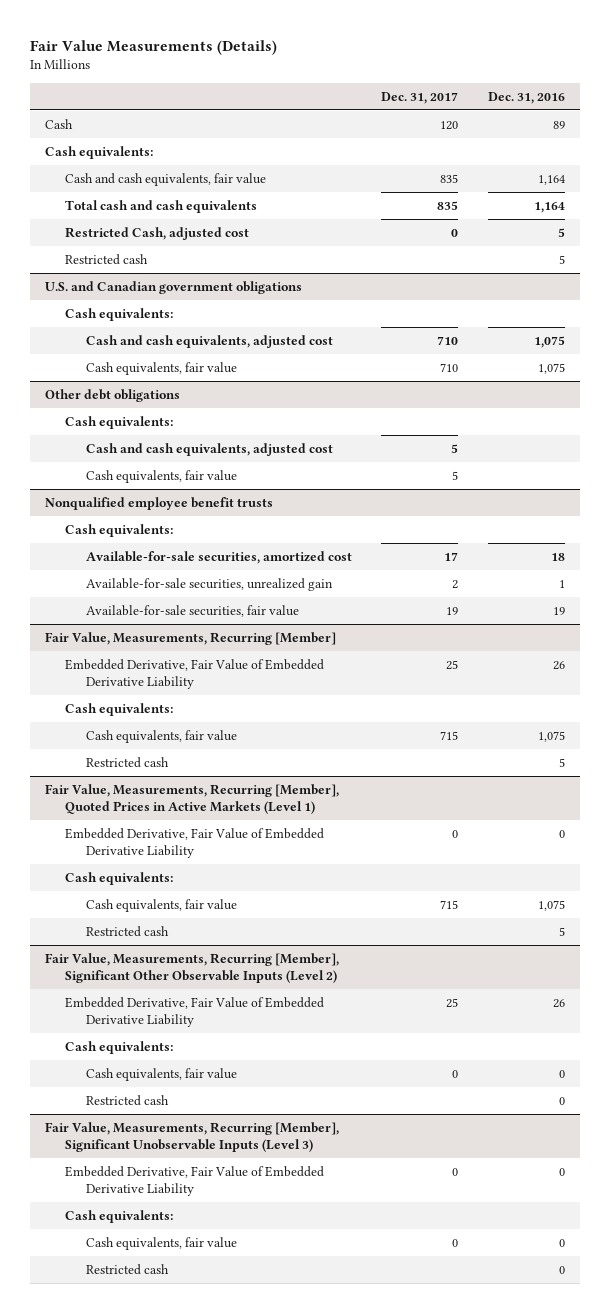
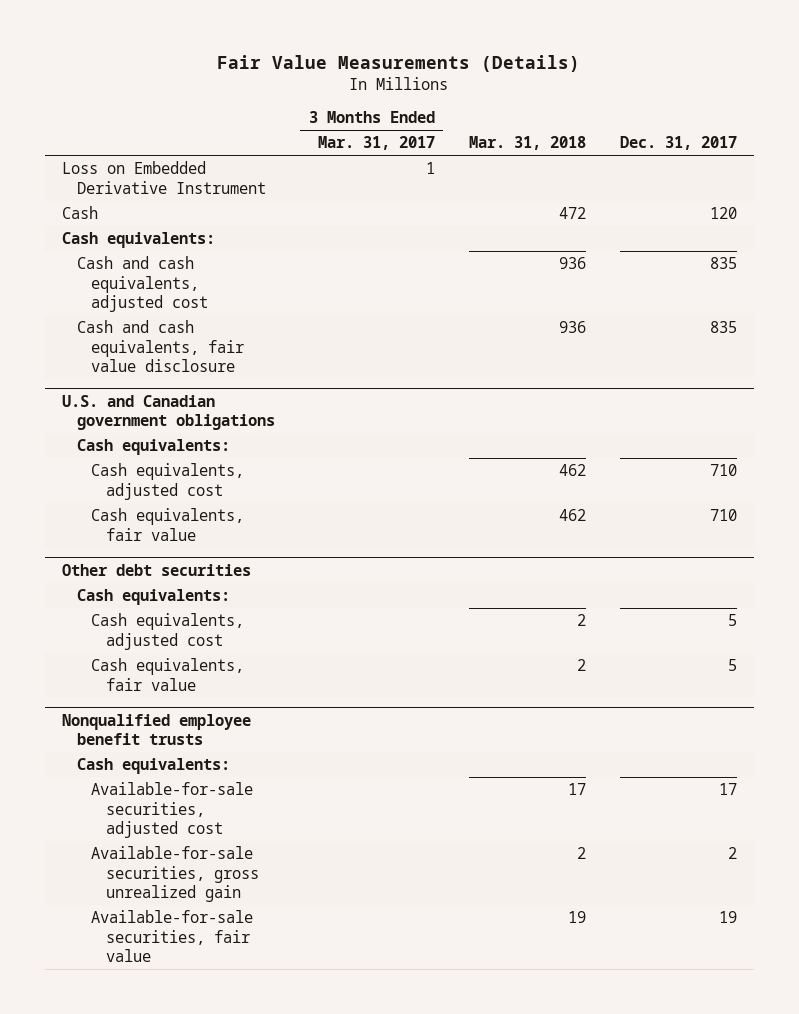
- | Dec. 31, 2017 | Dec. 31, 2016
+ | 3 Months Ended Mar. 31, 2017 | Mar. 31, 2018 | Dec. 31, 2017
+ Loss on Embedded Derivative Instrument | 1 | |
- Cash and cash equivalents, fair value | 835 | 1,164
- Total cash and cash equivalents | 835 | 1,164
- Restricted Cash, adjusted cost | 0 | 5
- Restricted cash | | 5
+ Cash and cash equivalents, adjusted cost | | 936 | 835
+ Cash and cash equivalents, fair value disclosure | | 936 | 835
@ U.S. and Canadian government obligations
- Cash and cash equivalents, adjusted cost | 710 | 1,075
+ Cash equivalents, adjusted cost | | 462 | 710
- Other debt obligations
+ Other debt securities
- Cash and cash equivalents, adjusted cost | 5 |
+ Cash equivalents, adjusted cost | | 2 | 5
@ Nonqualified employee benefit trusts
- Available-for-sale securities, amortized cost | 17 | 18
- Available-for-sale securities, unrealized gain | 2 | 1
+ Available-for-sale securities, adjusted cost | | 17 | 17
+ Available-for-sale securities, gross unrealized gain | | 2 | 2
- Fair Value, Measurements, Recurring [Member]
- Embedded Derivative, Fair Value of Embedded Derivative Liability | 25 | 26
- Cash equivalents:
- Cash equivalents, fair value | 715 | 1,075
- Restricted cash | | 5
- Fair Value, Measurements, Recurring [Member], Quoted Prices in Active Markets (Level 1)
- Embedded Derivative, Fair Value of Embedded Derivative Liability | 0 | 0
- Cash equivalents:
- Cash equivalents, fair value | 715 | 1,075
- Restricted cash | | 5
- Fair Value, Measurements, Recurring [Member], Significant Other Observable Inputs (Level 2)
- Embedded Derivative, Fair Value of Embedded Derivative Liability | 25 | 26
- Cash equivalents:
- Cash equivalents, fair value | 0 | 0
- Restricted cash | | 0
- Fair Value, Measurements, Recurring [Member], Significant Unobservable Inputs (Level 3)
- Embedded Derivative, Fair Value of Embedded Derivative Liability | 0 | 0
- Cash equivalents:
- Cash equivalents, fair value | 0 | 0
- Restricted cash | | 0

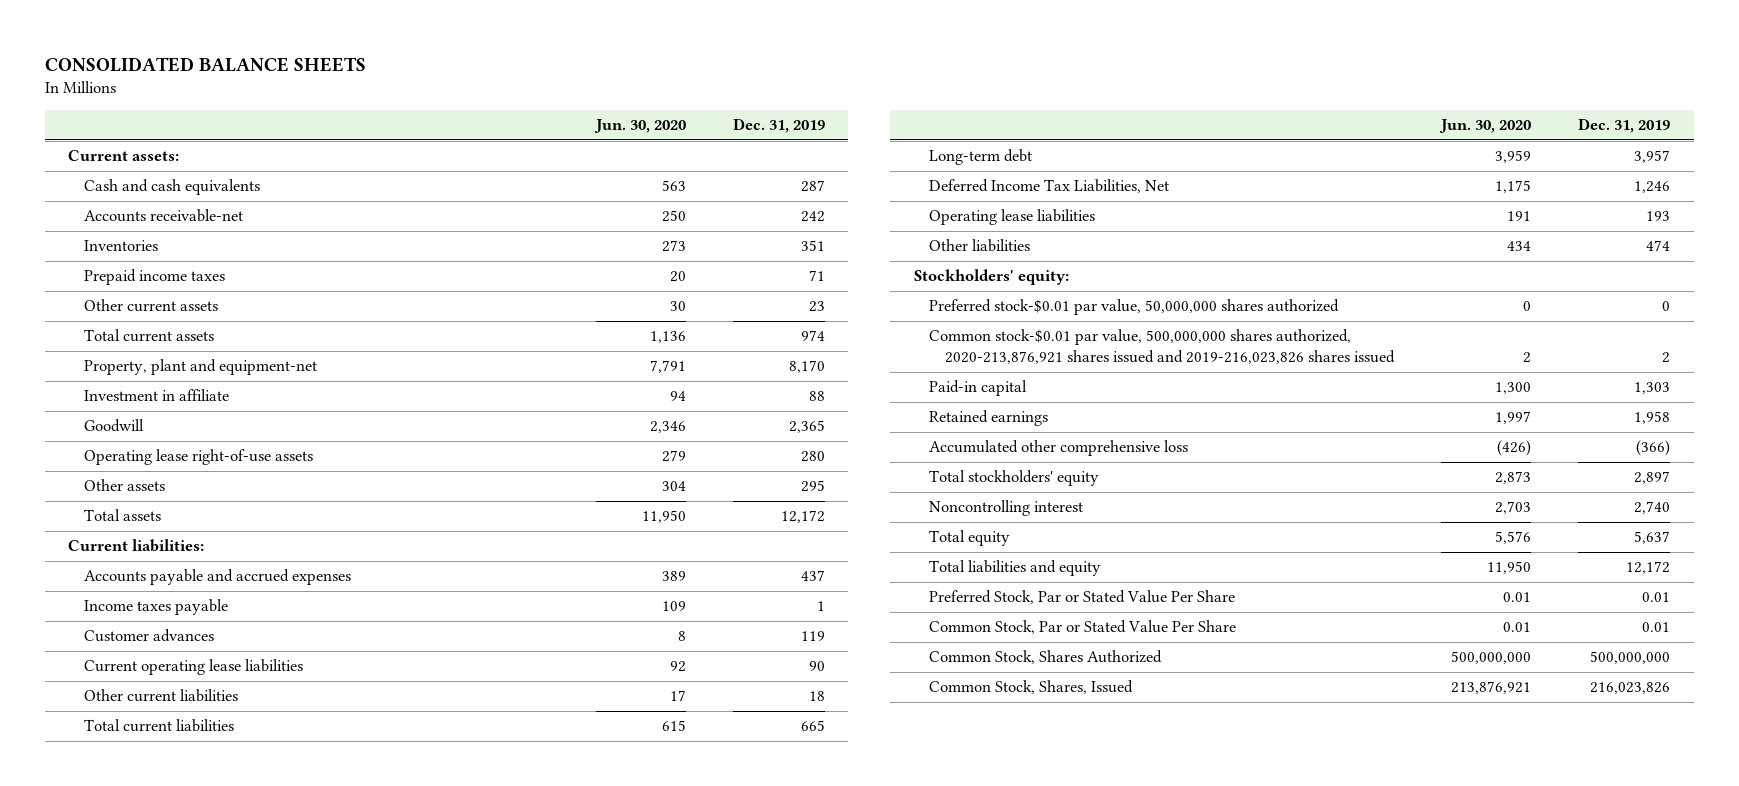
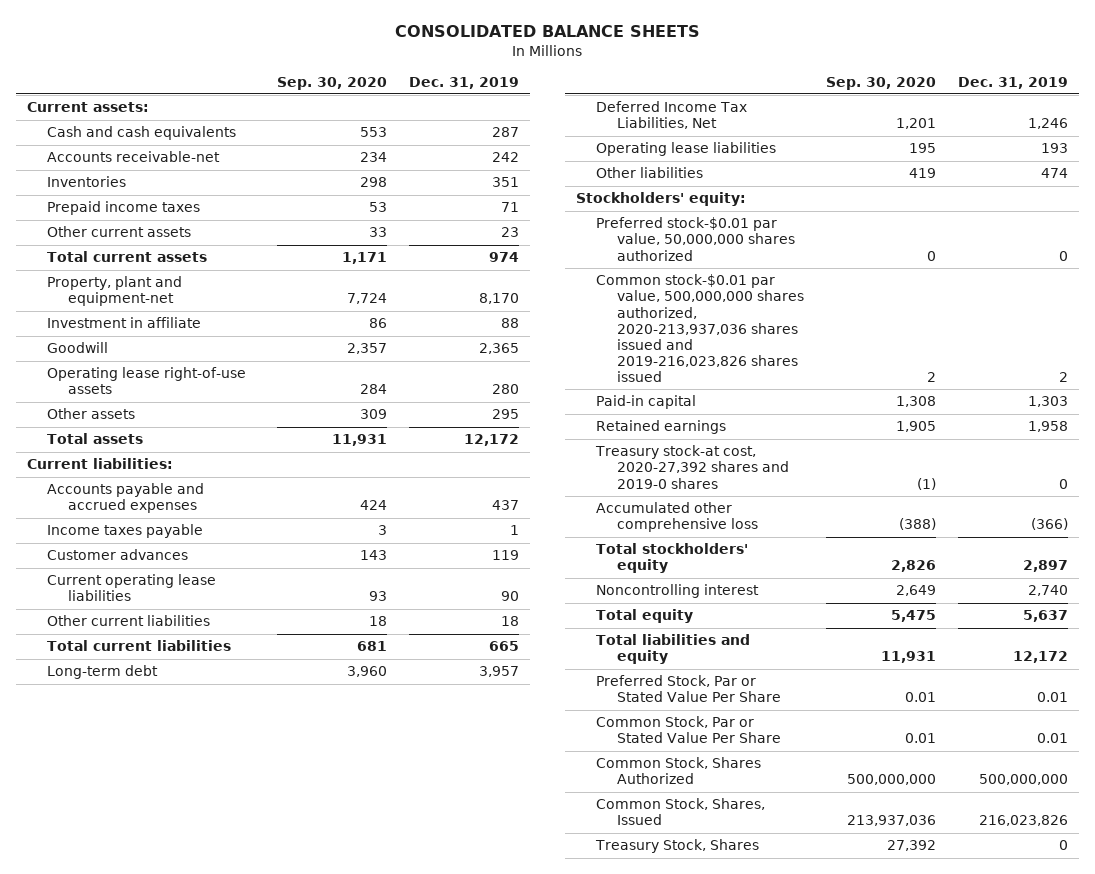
- | Jun. 30, 2020 | Dec. 31, 2019
+ | Sep. 30, 2020 | Dec. 31, 2019
- Common stock-$0.01 par value, 500,000,000 shares authorized, 2020-213,876,921 shares issued and 2019-216,023,826 shares issued | 2 | 2
+ Common stock-$0.01 par value, 500,000,000 shares authorized, 2020-213,937,036 shares issued and 2019-216,023,826 shares issued | 2 | 2
+ Treasury stock-at cost, 2020-27,392 shares and 2019-0 shares | (1) | 0
+ Treasury Stock, Shares | 27,392 | 0

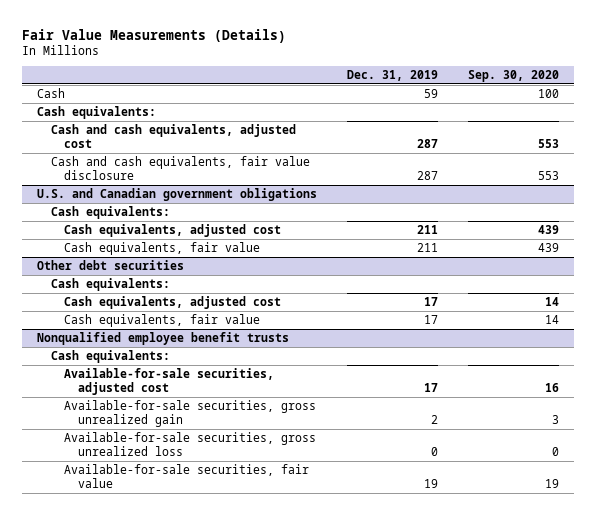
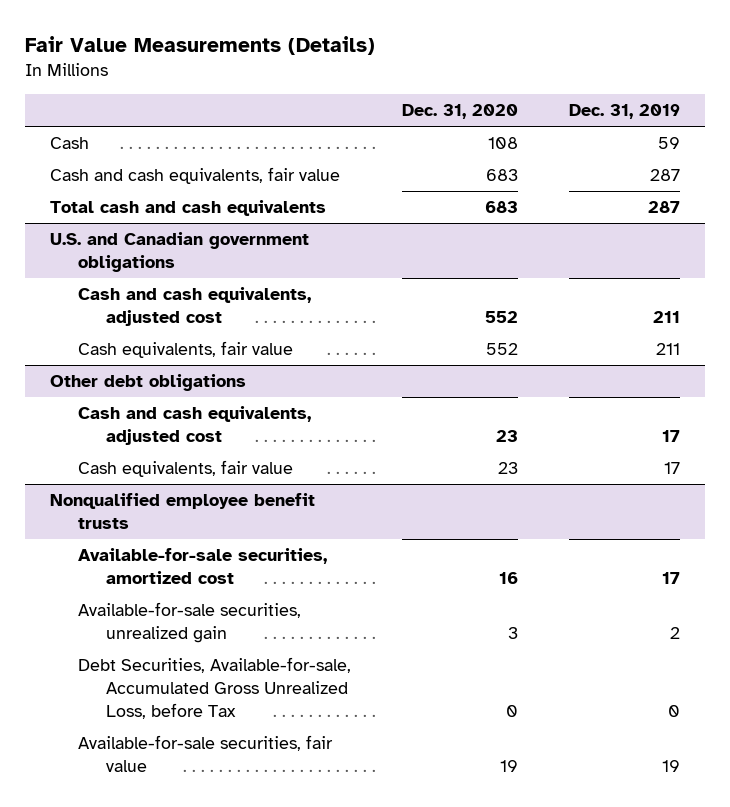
- | Dec. 31, 2019 | Sep. 30, 2020
+ | Dec. 31, 2020 | Dec. 31, 2019
- Cash equivalents:
- Cash and cash equivalents, adjusted cost | 287 | 553
- Cash and cash equivalents, fair value disclosure | 287 | 553
+ Cash and cash equivalents, fair value | 683 | 287
+ Total cash and cash equivalents | 683 | 287
@ U.S. and Canadian government obligations
- Cash equivalents:
- Cash equivalents, adjusted cost | 211 | 439
+ Cash and cash equivalents, adjusted cost | 552 | 211
- Other debt securities
- Cash equivalents:
- Cash equivalents, adjusted cost | 17 | 14
+ Other debt obligations
+ Cash and cash equivalents, adjusted cost | 23 | 17
@ Nonqualified employee benefit trusts
- Cash equivalents:
- Available-for-sale securities, adjusted cost | 17 | 16
- Available-for-sale securities, gross unrealized gain | 2 | 3
- Available-for-sale securities, gross unrealized loss | 0 | 0
+ Available-for-sale securities, amortized cost | 16 | 17
+ Available-for-sale securities, unrealized gain | 3 | 2
+ Debt Securities, Available-for-sale, Accumulated Gross Unrealized Loss, before Tax | 0 | 0

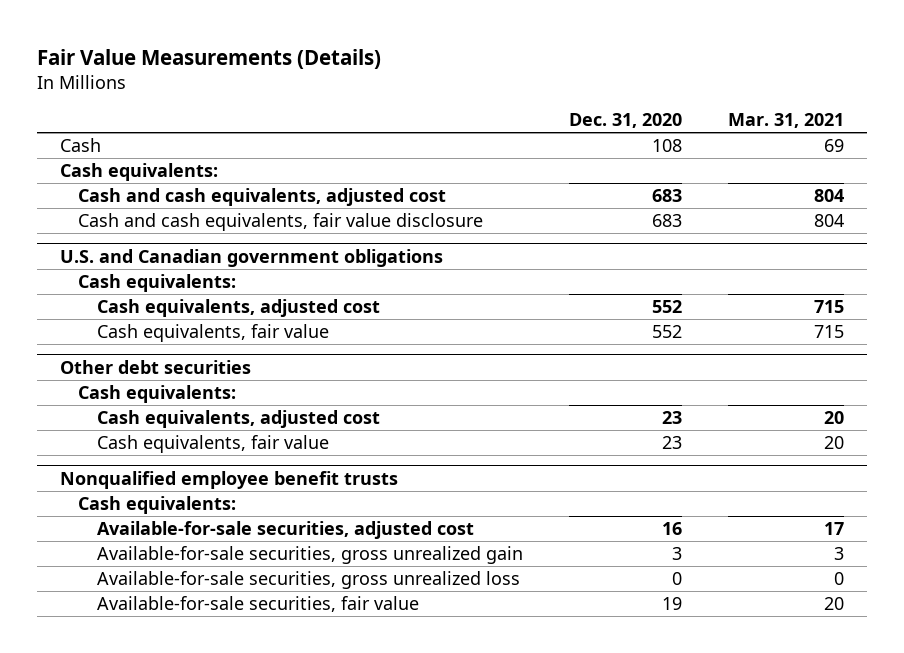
- | Dec. 31, 2020 | Dec. 31, 2019
+ | Dec. 31, 2020 | Mar. 31, 2021
- Cash and cash equivalents, fair value | 683 | 287
- Total cash and cash equivalents | 683 | 287
+ Cash equivalents:
+ Cash and cash equivalents, adjusted cost | 683 | 804
+ Cash and cash equivalents, fair value disclosure | 683 | 804
@ U.S. and Canadian government obligations
- Cash and cash equivalents, adjusted cost | 552 | 211
+ Cash equivalents:
+ Cash equivalents, adjusted cost | 552 | 715
- Other debt obligations
- Cash and cash equivalents, adjusted cost | 23 | 17
+ Other debt securities
+ Cash equivalents:
+ Cash equivalents, adjusted cost | 23 | 20
@ Nonqualified employee benefit trusts
- Available-for-sale securities, amortized cost | 16 | 17
- Available-for-sale securities, unrealized gain | 3 | 2
- Debt Securities, Available-for-sale, Accumulated Gross Unrealized Loss, before Tax | 0 | 0
+ Cash equivalents:
+ Available-for-sale securities, adjusted cost | 16 | 17
+ Available-for-sale securities, gross unrealized gain | 3 | 3
+ Available-for-sale securities, gross unrealized loss | 0 | 0

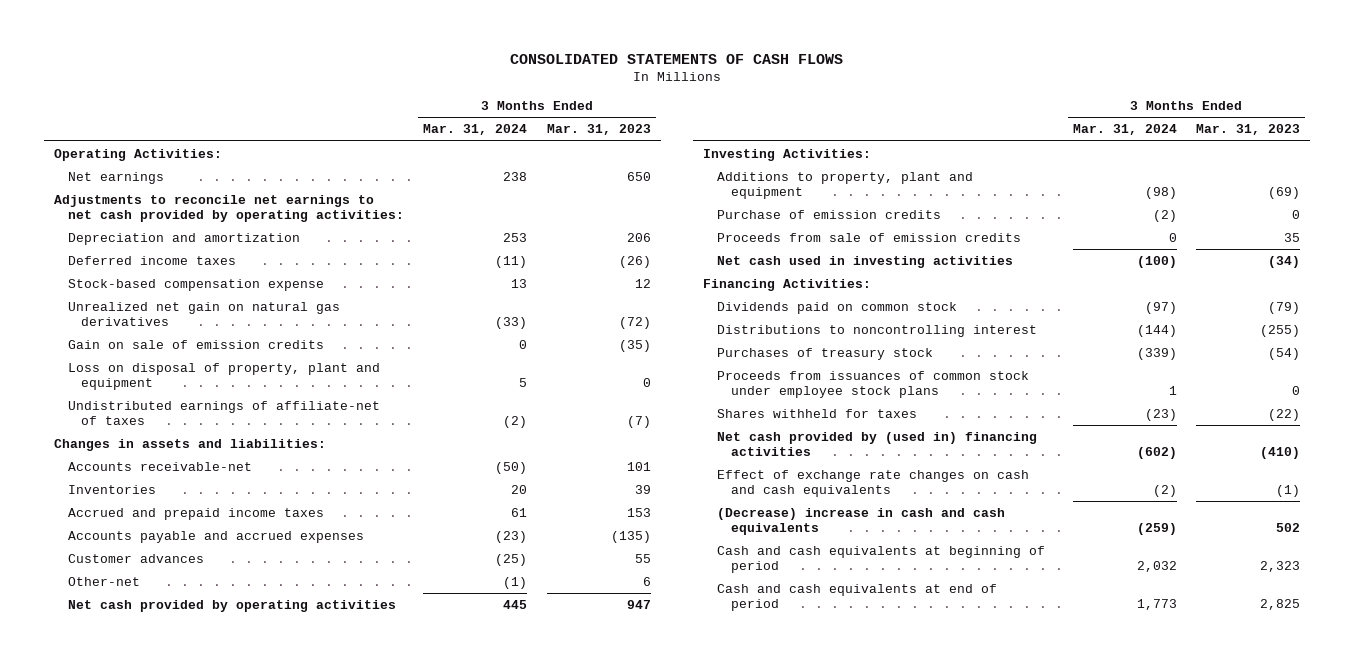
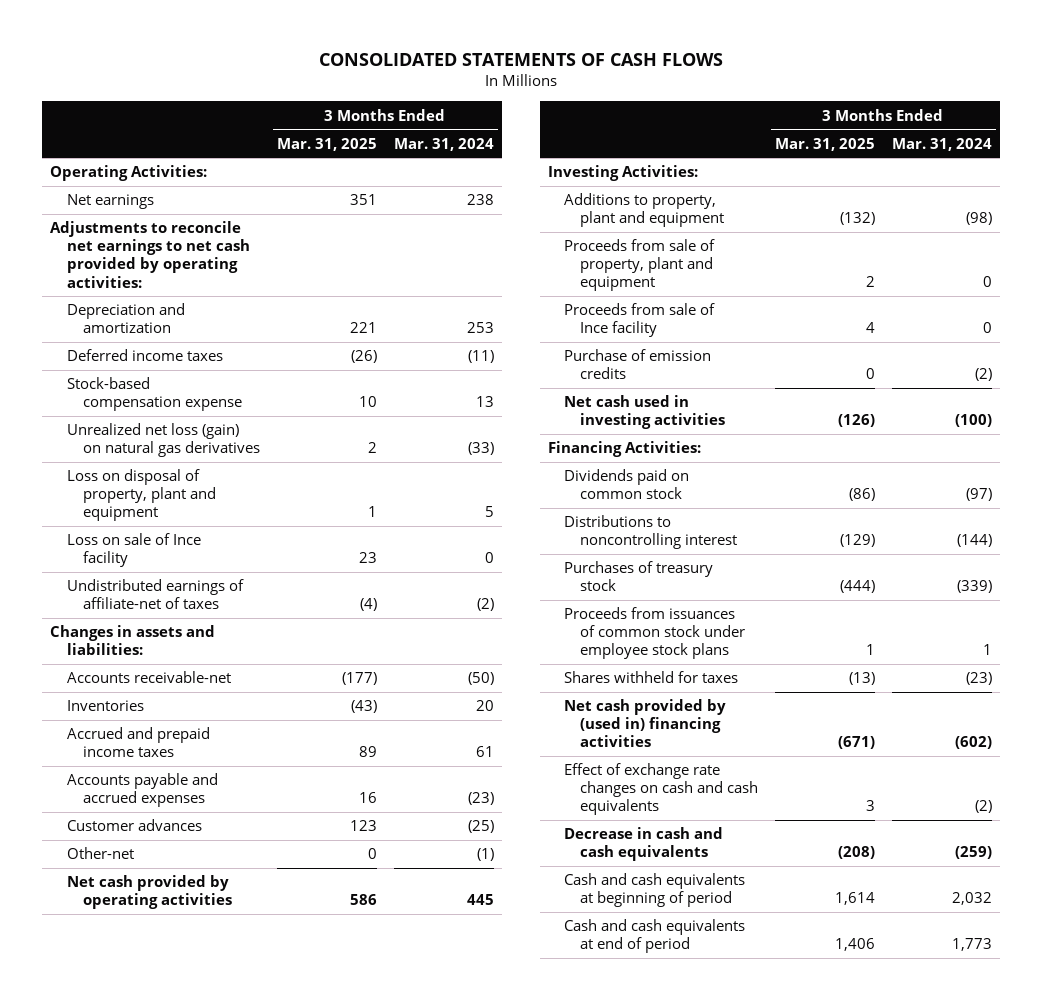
- | 3 Months Ended Mar. 31, 2024 | 3 Months Ended Mar. 31, 2023
+ | 3 Months Ended Mar. 31, 2025 | 3 Months Ended Mar. 31, 2024
- Unrealized net gain on natural gas derivatives | (33) | (72)
- Gain on sale of emission credits | 0 | (35)
+ Unrealized net loss (gain) on natural gas derivatives | 2 | (33)
+ Loss on sale of Ince facility | 23 | 0
+ Proceeds from sale of property, plant and equipment | 2 | 0
+ Proceeds from sale of Ince facility | 4 | 0
- Proceeds from sale of emission credits | 0 | 35
- (Decrease) increase in cash and cash equivalents | (259) | 502
+ Decrease in cash and cash equivalents | (208) | (259)

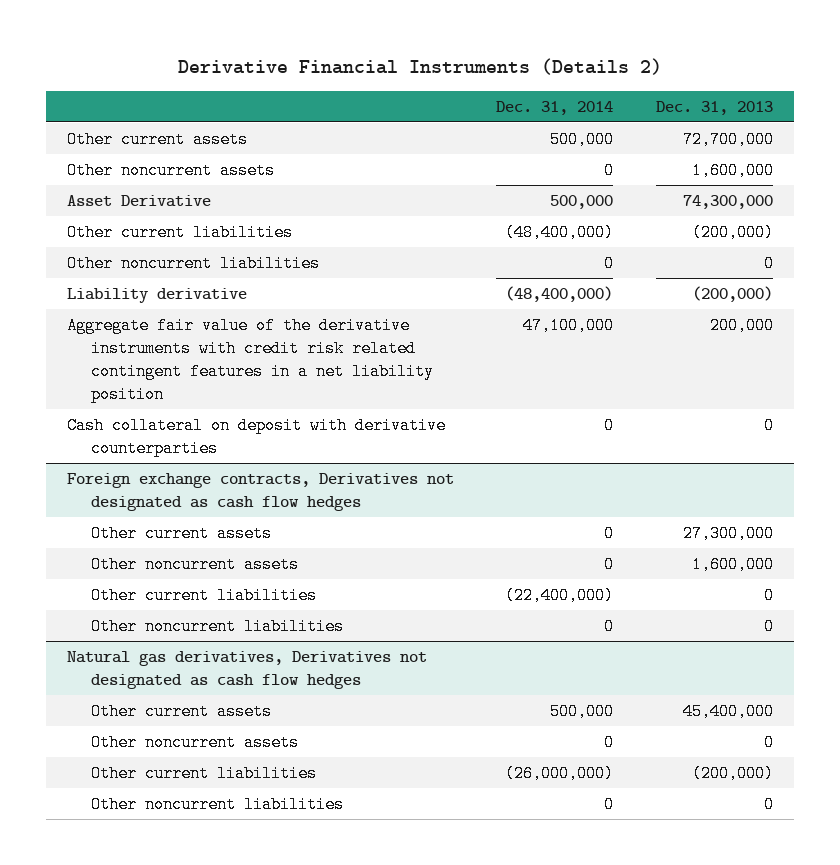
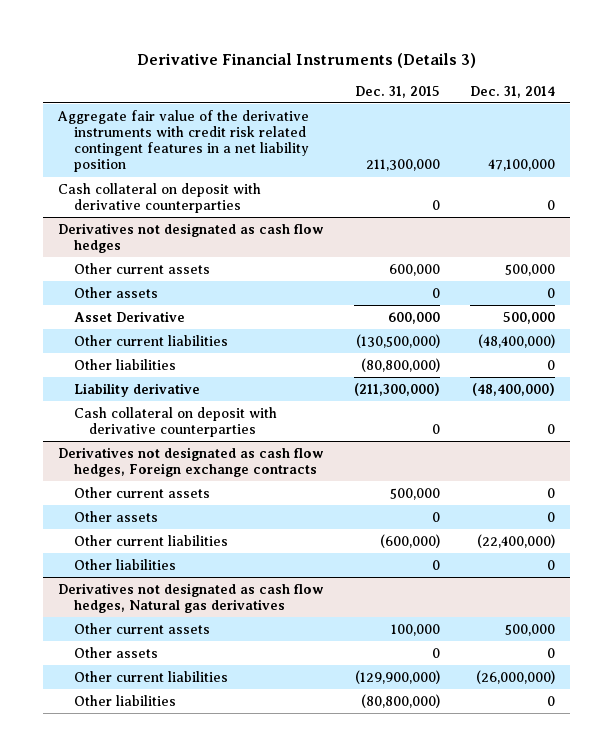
- Derivative Financial Instruments (Details 2)
+ Derivative Financial Instruments (Details 3)
- | Dec. 31, 2014 | Dec. 31, 2013
+ | Dec. 31, 2015 | Dec. 31, 2014
moved up: Aggregate fair value of the derivative instruments with credit risk related contingent features in a net liability position | 211,300,000 | 47,100,000
+ Cash collateral on deposit with derivative counterparties | 0 | 0
+ Derivatives not designated as cash flow hedges
- Other noncurrent assets | 0 | 1,600,000
+ Other assets | 0 | 0
- Other noncurrent liabilities | 0 | 0
+ Other liabilities | (80,800,000) | 0
- Foreign exchange contracts, Derivatives not designated as cash flow hedges
+ Derivatives not designated as cash flow hedges, Foreign exchange contracts
- Other noncurrent assets | 0 | 1,600,000
+ Other assets | 0 | 0
- Other noncurrent liabilities | 0 | 0
- Natural gas derivatives, Derivatives not designated as cash flow hedges
+ Other liabilities | 0 | 0
+ Derivatives not designated as cash flow hedges, Natural gas derivatives
- Other noncurrent assets | 0 | 0
+ Other assets | 0 | 0
- Other noncurrent liabilities | 0 | 0
+ Other liabilities | (80,800,000) | 0

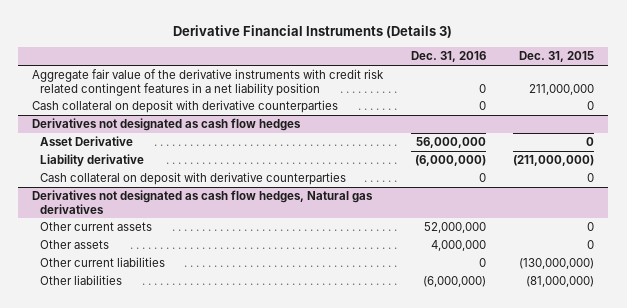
- | Dec. 31, 2015 | Dec. 31, 2014
+ | Dec. 31, 2016 | Dec. 31, 2015
- Aggregate fair value of the derivative instruments with credit risk related contingent features in a net liability position | 211,300,000 | 47,100,000
+ Aggregate fair value of the derivative instruments with credit risk related contingent features in a net liability position | 0 | 211,000,000
@ Derivatives not designated as cash flow hedges
- Other current assets | 600,000 | 500,000
- Other assets | 0 | 0
- Asset Derivative | 600,000 | 500,000
- Other current liabilities | (130,500,000) | (48,400,000)
- Other liabilities | (80,800,000) | 0
- Liability derivative | (211,300,000) | (48,400,000)
+ Asset Derivative | 56,000,000 | 0
+ Liability derivative | (6,000,000) | (211,000,000)
- Derivatives not designated as cash flow hedges, Foreign exchange contracts
- Other current assets | 500,000 | 0
- Other assets | 0 | 0
- Other current liabilities | (600,000) | (22,400,000)
- Other liabilities | 0 | 0
@ Derivatives not designated as cash flow hedges, Natural gas derivatives
- Other current assets | 100,000 | 500,000
+ Other current assets | 52,000,000 | 0
- Other current liabilities | (129,900,000) | (26,000,000)
- Other liabilities | (80,800,000) | 0
+ Other current liabilities | 0 | (130,000,000)
+ Other liabilities | (6,000,000) | (81,000,000)

